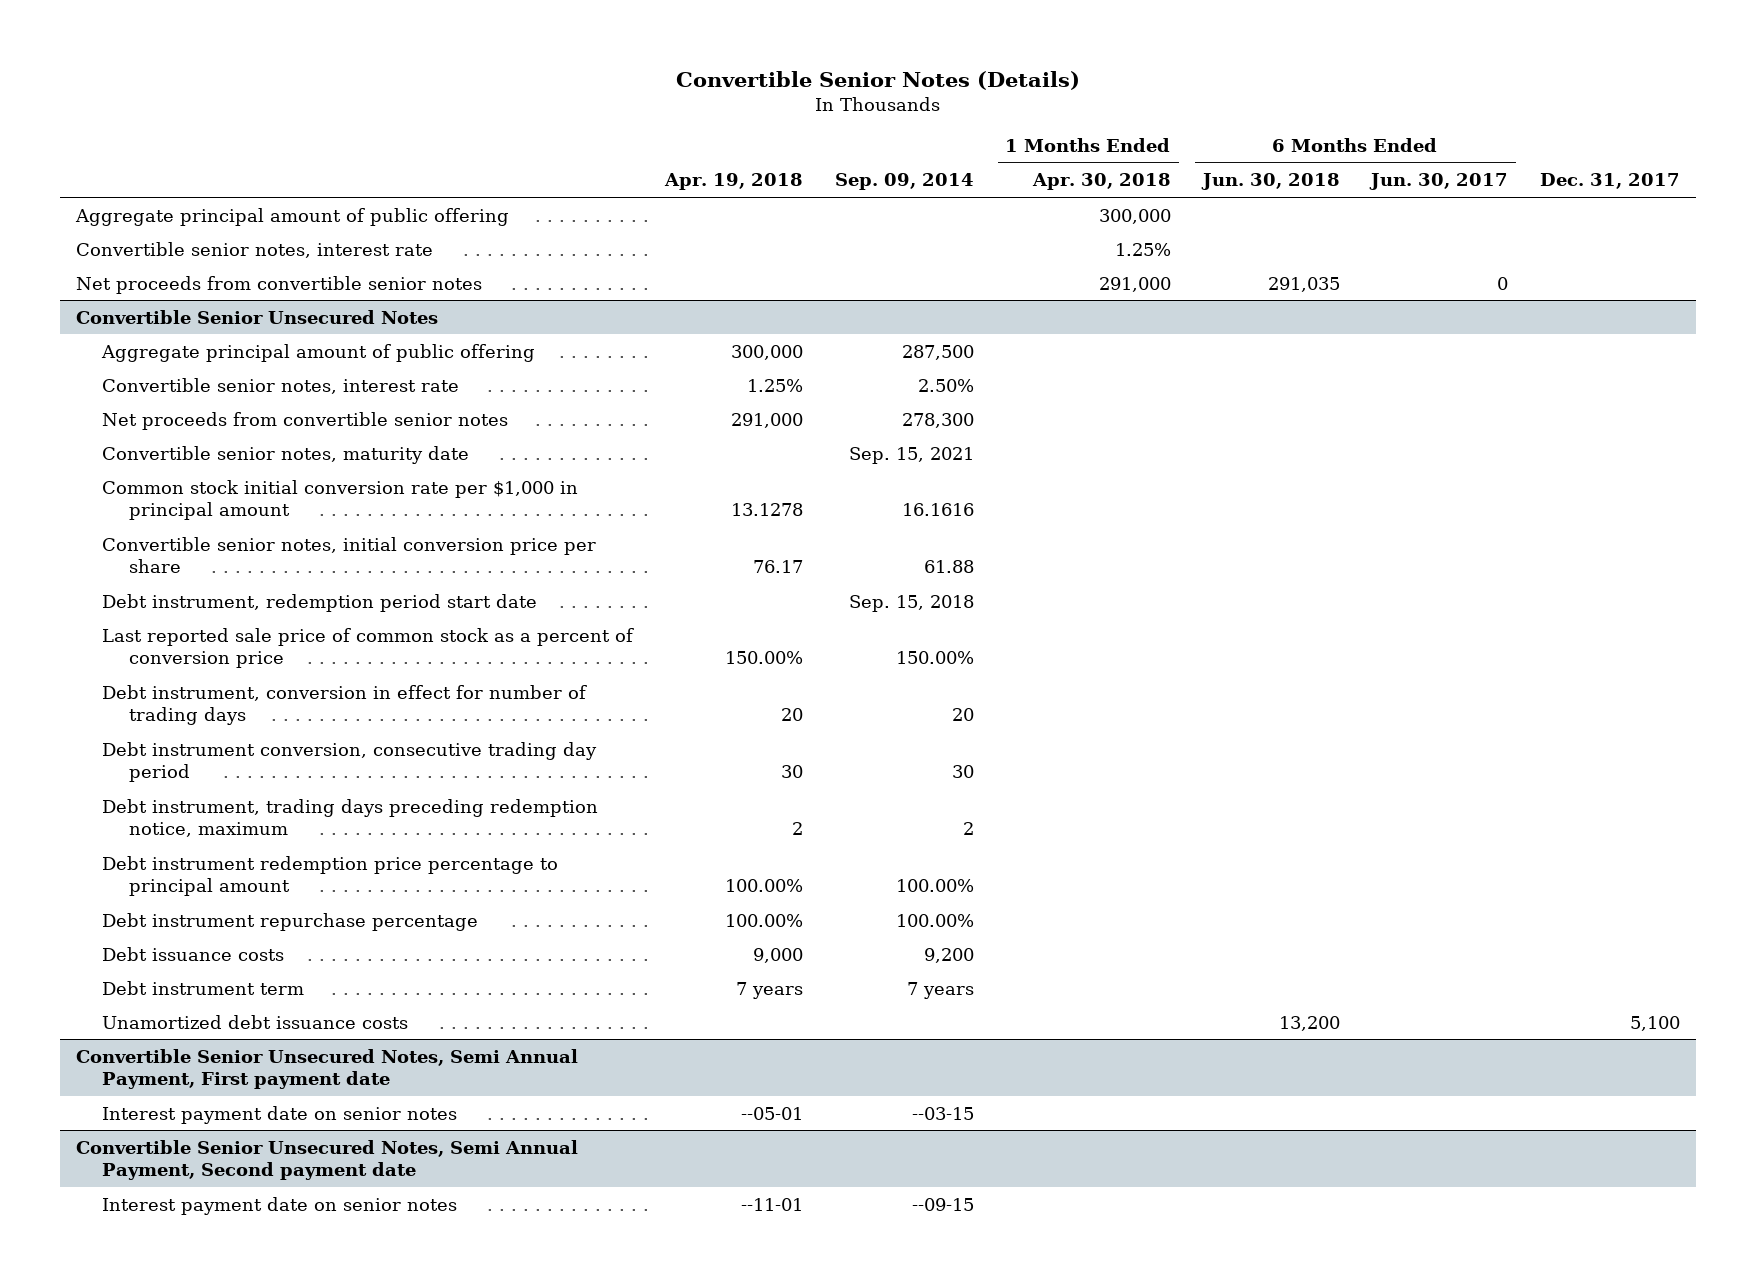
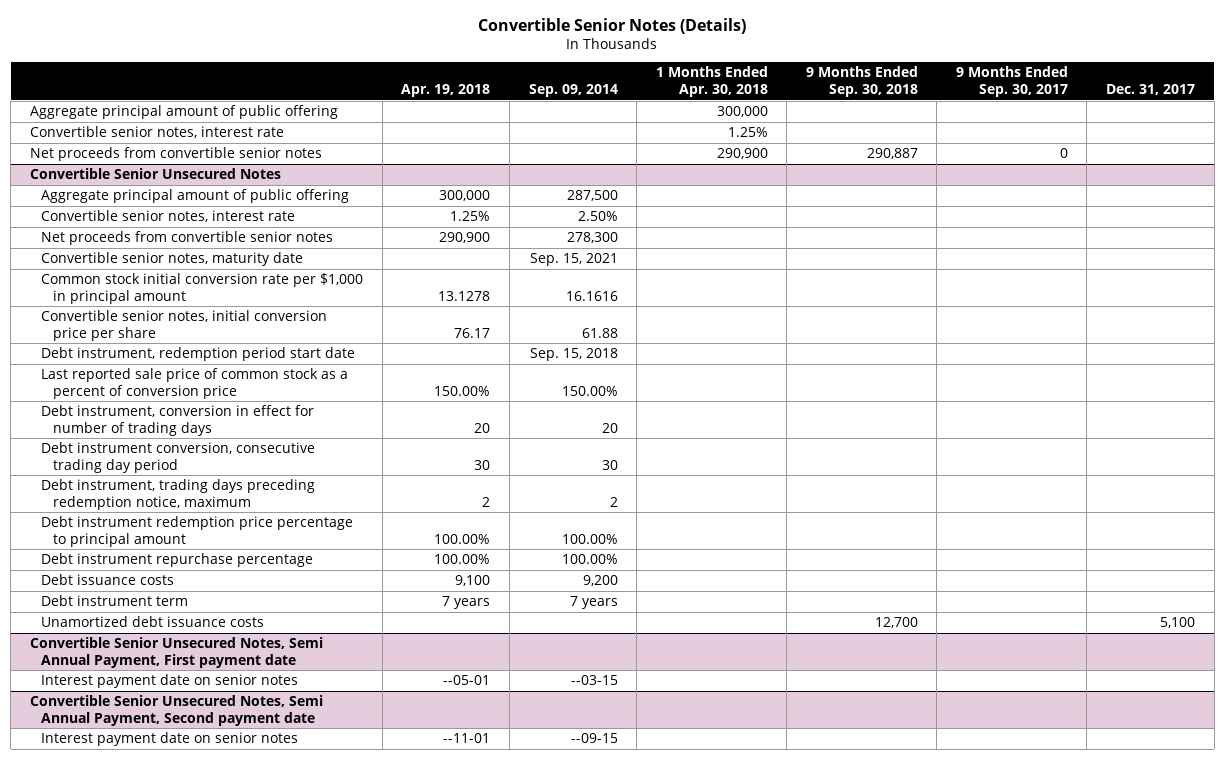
- | Apr. 19, 2018 | Sep. 09, 2014 | 1 Months Ended Apr. 30, 2018 | 6 Months Ended Jun. 30, 2018 | 6 Months Ended Jun. 30, 2017 | Dec. 31, 2017
+ | Apr. 19, 2018 | Sep. 09, 2014 | 1 Months Ended Apr. 30, 2018 | 9 Months Ended Sep. 30, 2018 | 9 Months Ended Sep. 30, 2017 | Dec. 31, 2017
- Net proceeds from convertible senior notes | | | 291,000 | 291,035 | 0 |
+ Net proceeds from convertible senior notes | | | 290,900 | 290,887 | 0 |
@ Convertible Senior Unsecured Notes
- Net proceeds from convertible senior notes | 291,000 | 278,300 | | | |
+ Net proceeds from convertible senior notes | 290,900 | 278,300 | | | |
- Debt issuance costs | 9,000 | 9,200 | | | |
+ Debt issuance costs | 9,100 | 9,200 | | | |

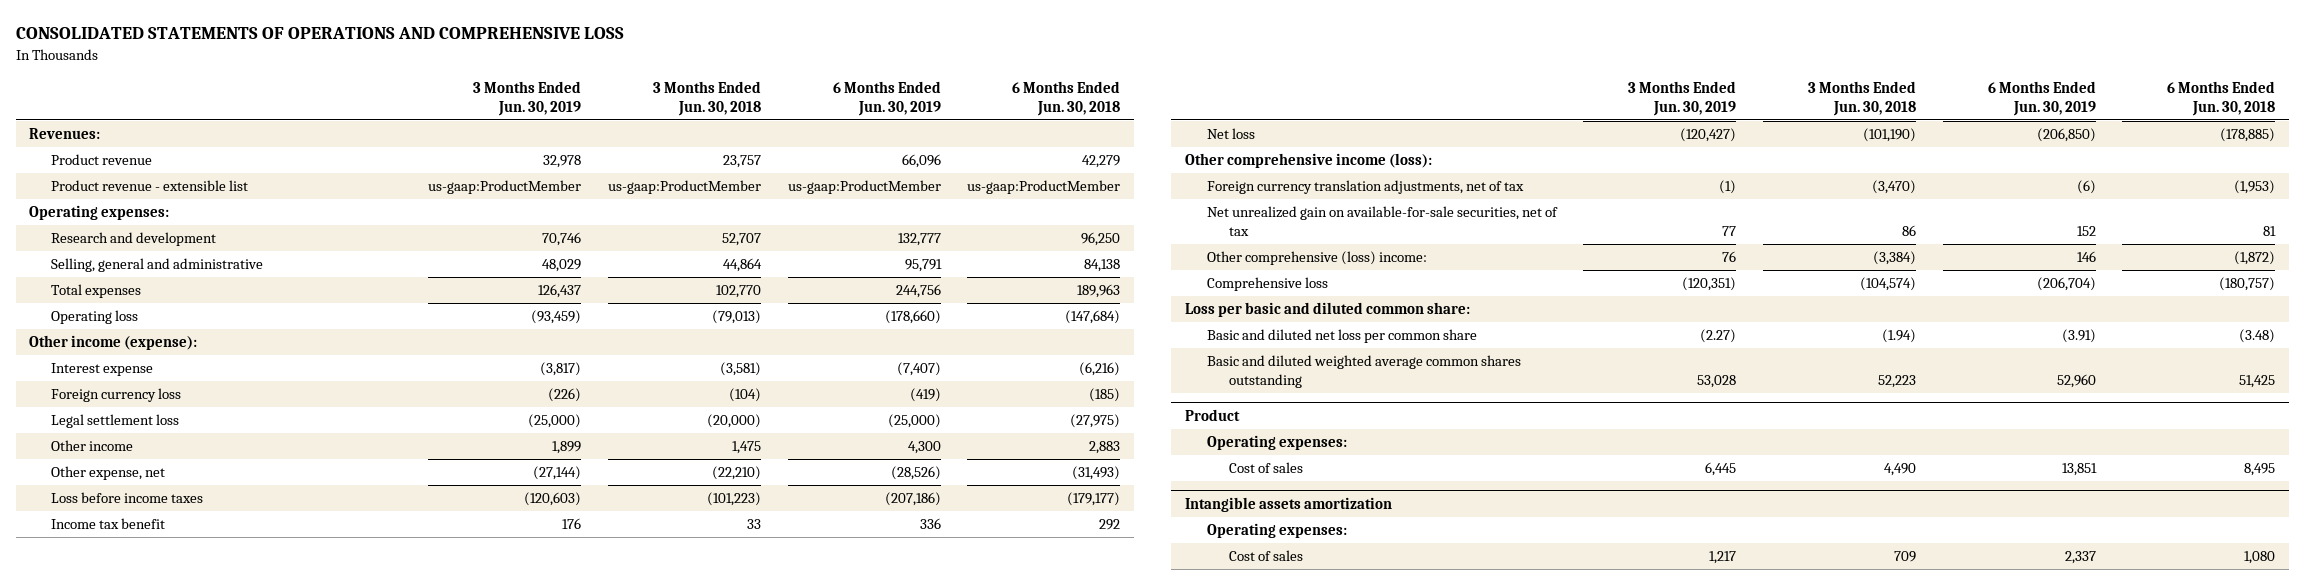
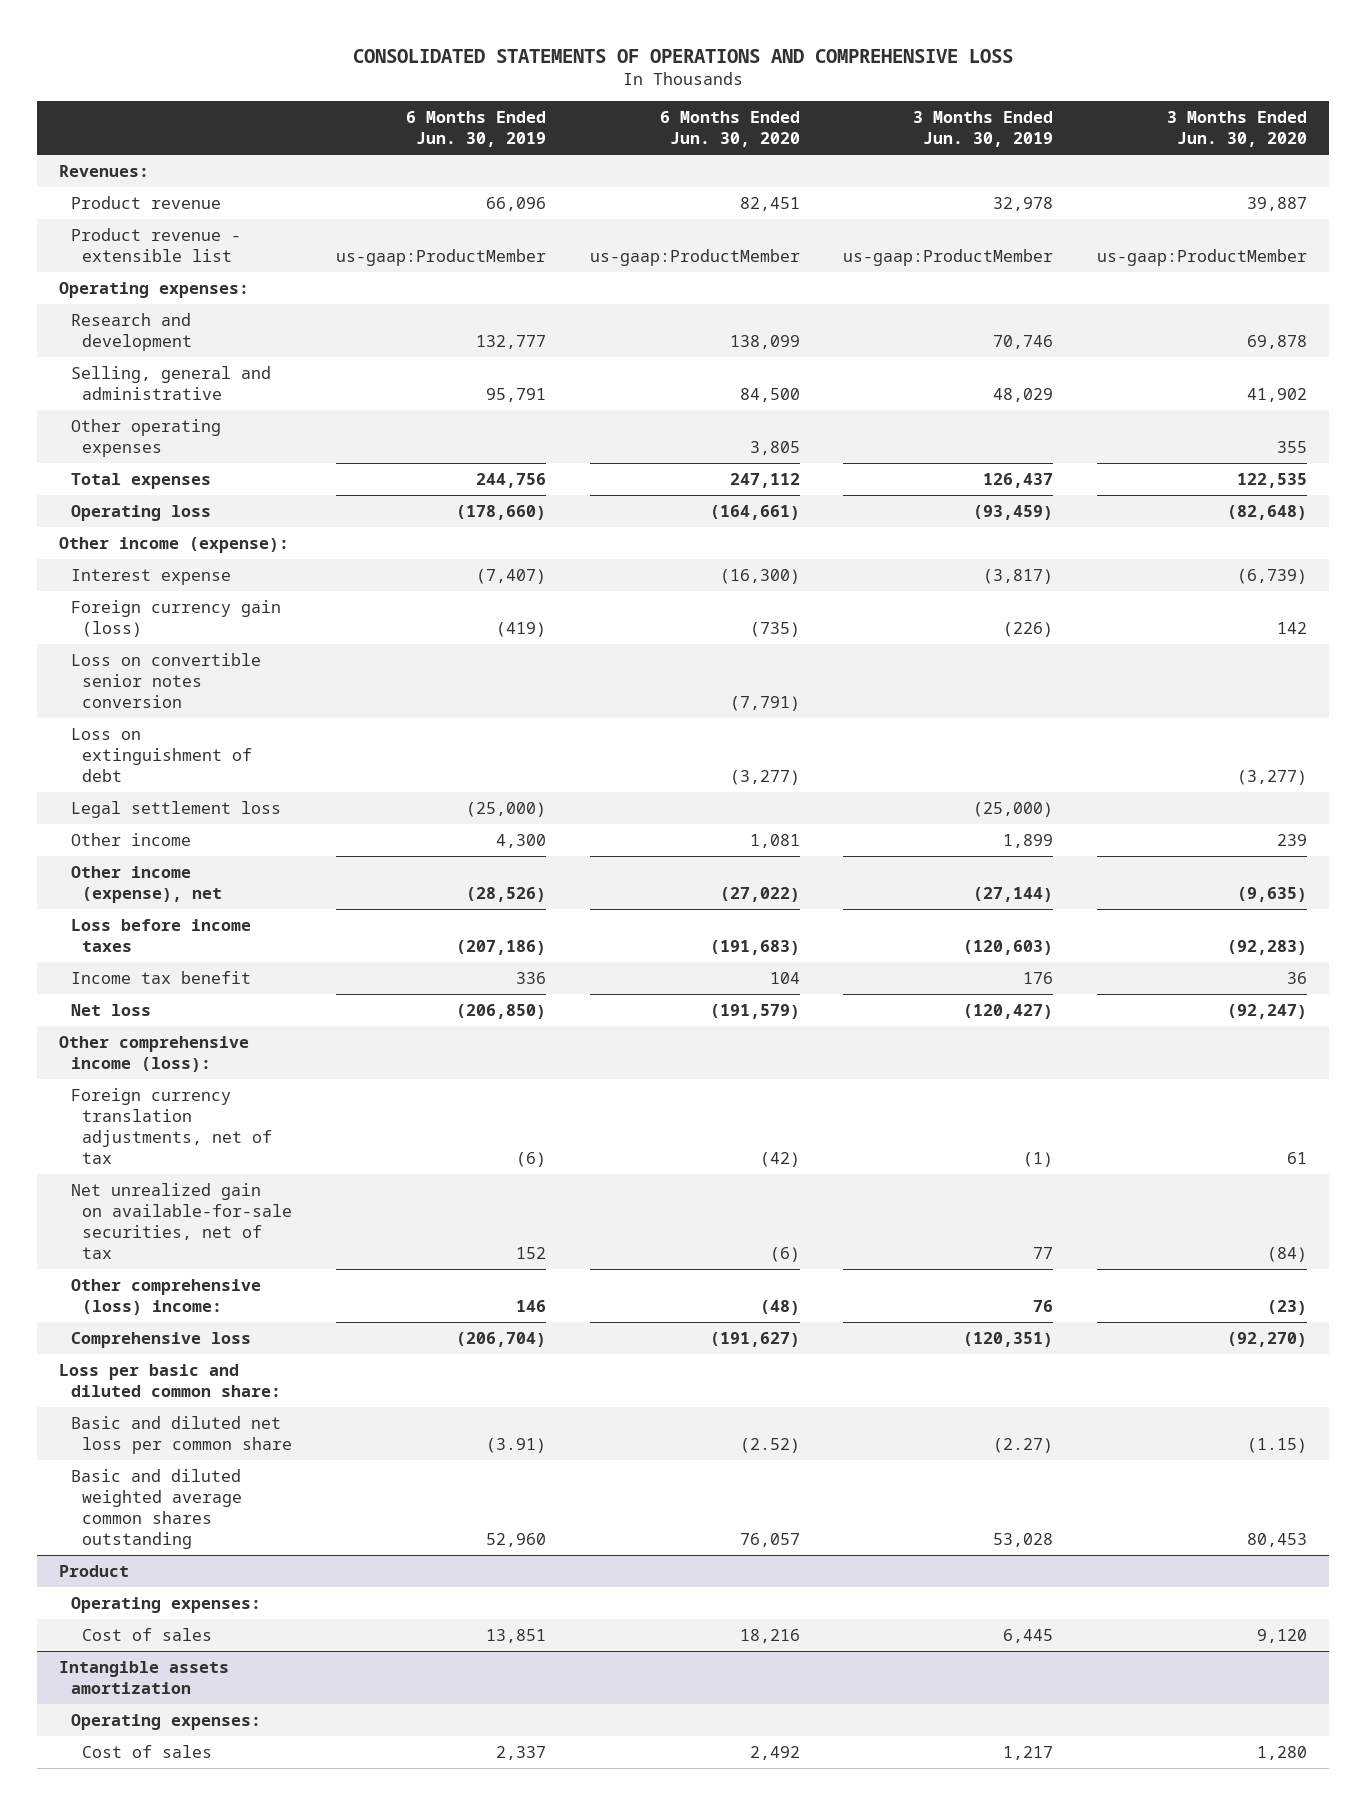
- | 3 Months Ended Jun. 30, 2019 | 3 Months Ended Jun. 30, 2018 | 6 Months Ended Jun. 30, 2019 | 6 Months Ended Jun. 30, 2018
+ | 6 Months Ended Jun. 30, 2019 | 6 Months Ended Jun. 30, 2020 | 3 Months Ended Jun. 30, 2019 | 3 Months Ended Jun. 30, 2020
+ Other operating expenses | | 3,805 | | 355
- Foreign currency loss | (226) | (104) | (419) | (185)
+ Foreign currency gain (loss) | (419) | (735) | (226) | 142
+ Loss on convertible senior notes conversion | | (7,791) | |
+ Loss on extinguishment of debt | | (3,277) | | (3,277)
- Other expense, net | (27,144) | (22,210) | (28,526) | (31,493)
+ Other income (expense), net | (28,526) | (27,022) | (27,144) | (9,635)

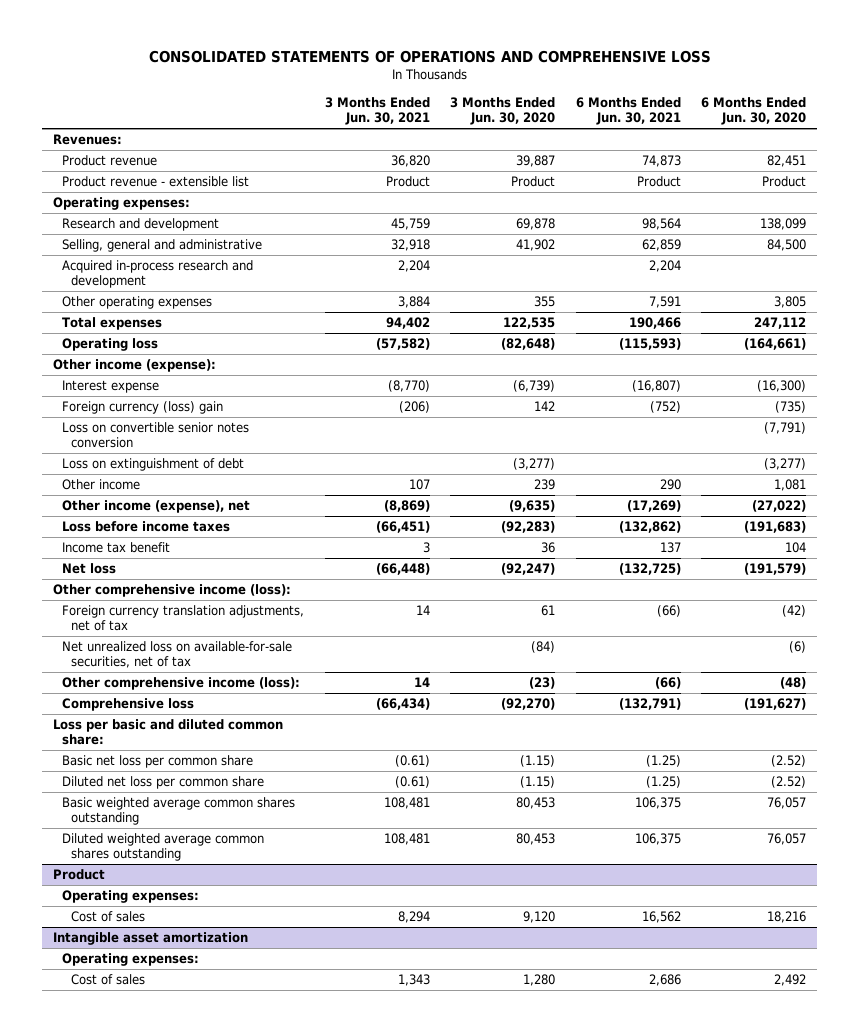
- | 6 Months Ended Jun. 30, 2019 | 6 Months Ended Jun. 30, 2020 | 3 Months Ended Jun. 30, 2019 | 3 Months Ended Jun. 30, 2020
+ | 3 Months Ended Jun. 30, 2021 | 3 Months Ended Jun. 30, 2020 | 6 Months Ended Jun. 30, 2021 | 6 Months Ended Jun. 30, 2020
- Product revenue - extensible list | us-gaap:ProductMember | us-gaap:ProductMember | us-gaap:ProductMember | us-gaap:ProductMember
+ Product revenue - extensible list | Product | Product | Product | Product
+ Acquired in-process research and development | 2,204 | | 2,204 |
- Foreign currency gain (loss) | (419) | (735) | (226) | 142
+ Foreign currency (loss) gain | (206) | 142 | (752) | (735)
- Legal settlement loss | (25,000) | | (25,000) |
- Net unrealized gain on available-for-sale securities, net of tax | 152 | (6) | 77 | (84)
- Other comprehensive (loss) income: | 146 | (48) | 76 | (23)
+ Net unrealized loss on available-for-sale securities, net of tax | | (84) | | (6)
+ Other comprehensive income (loss): | 14 | (23) | (66) | (48)
- Basic and diluted net loss per common share | (3.91) | (2.52) | (2.27) | (1.15)
- Basic and diluted weighted average common shares outstanding | 52,960 | 76,057 | 53,028 | 80,453
+ Basic net loss per common share | (0.61) | (1.15) | (1.25) | (2.52)
+ Diluted net loss per common share | (0.61) | (1.15) | (1.25) | (2.52)
+ Basic weighted average common shares outstanding | 108,481 | 80,453 | 106,375 | 76,057
+ Diluted weighted average common shares outstanding | 108,481 | 80,453 | 106,375 | 76,057
- Intangible assets amortization
+ Intangible asset amortization

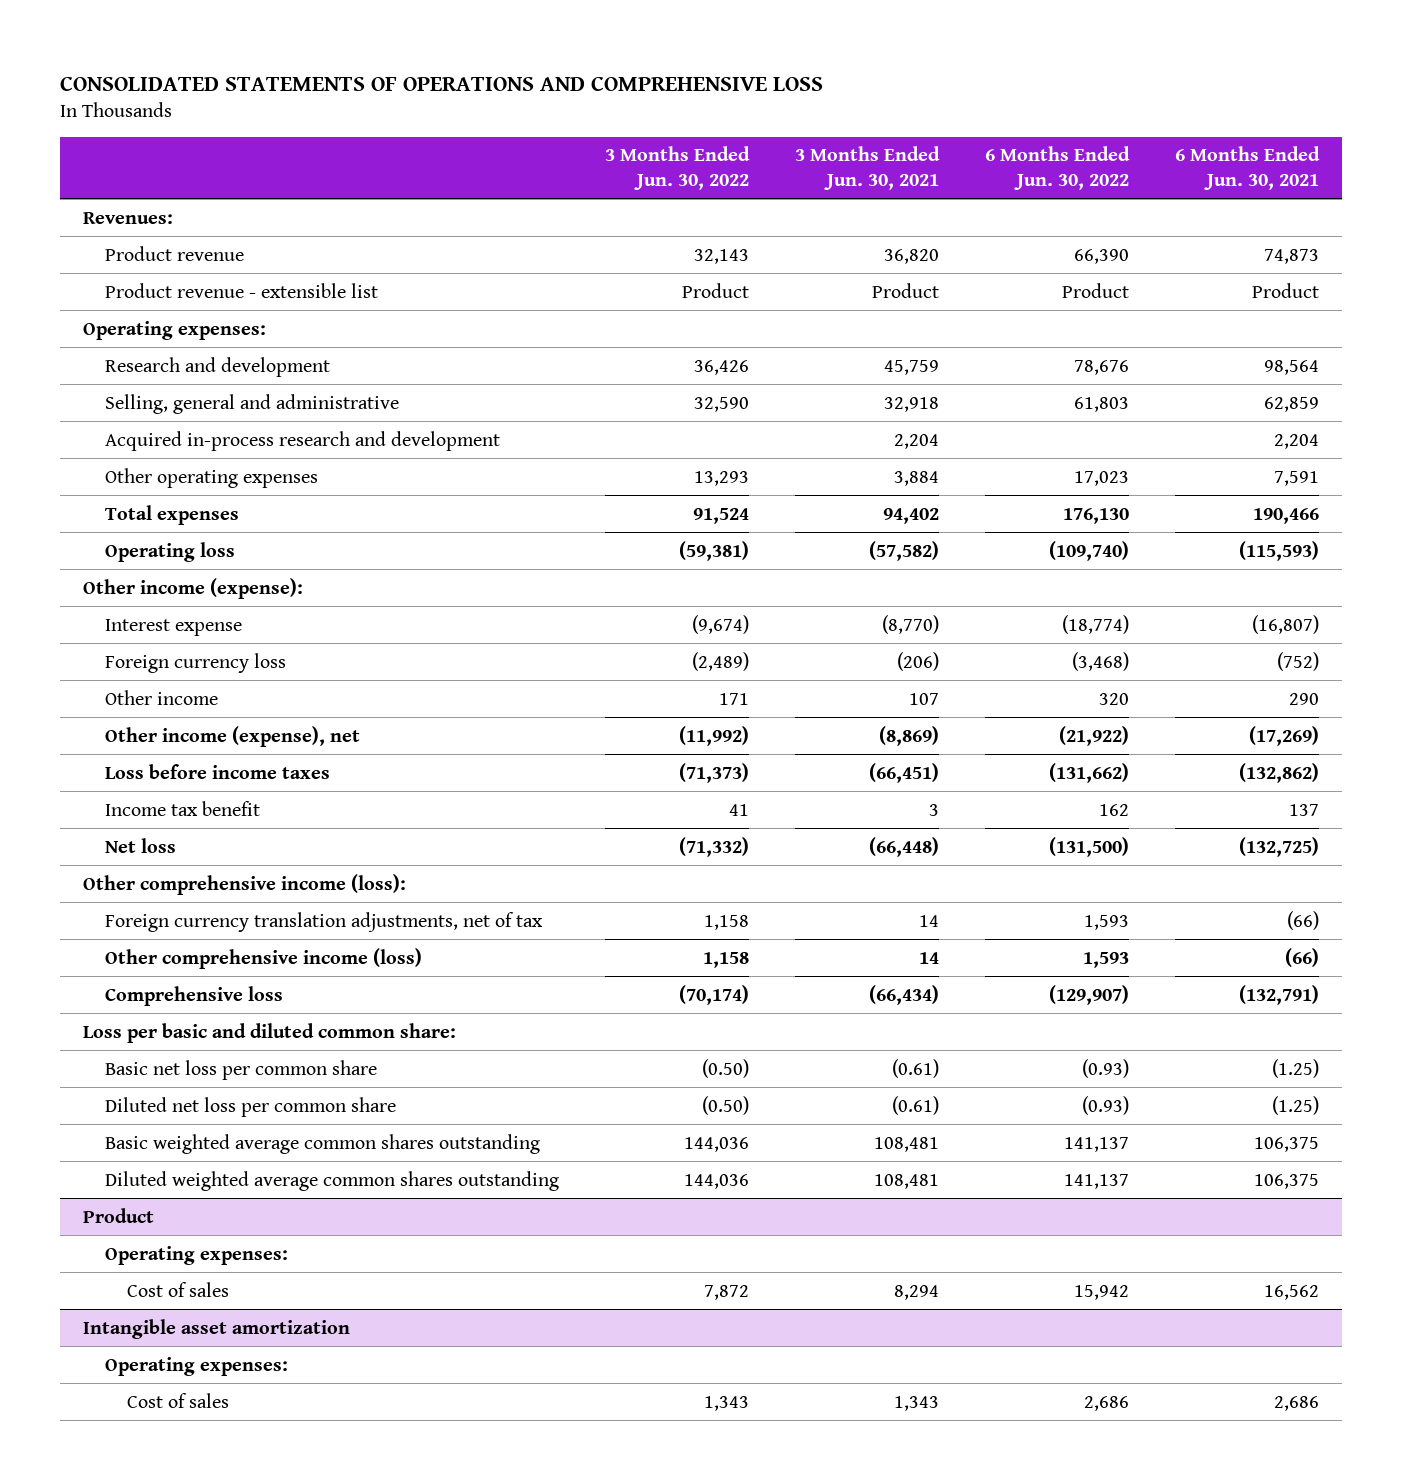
- | 3 Months Ended Jun. 30, 2021 | 3 Months Ended Jun. 30, 2020 | 6 Months Ended Jun. 30, 2021 | 6 Months Ended Jun. 30, 2020
+ | 3 Months Ended Jun. 30, 2022 | 3 Months Ended Jun. 30, 2021 | 6 Months Ended Jun. 30, 2022 | 6 Months Ended Jun. 30, 2021
- Foreign currency (loss) gain | (206) | 142 | (752) | (735)
- Loss on convertible senior notes conversion | | | | (7,791)
- Loss on extinguishment of debt | | (3,277) | | (3,277)
+ Foreign currency loss | (2,489) | (206) | (3,468) | (752)
- Net unrealized loss on available-for-sale securities, net of tax | | (84) | | (6)
- Other comprehensive income (loss): | 14 | (23) | (66) | (48)
+ Other comprehensive income (loss) | 1,158 | 14 | 1,593 | (66)

